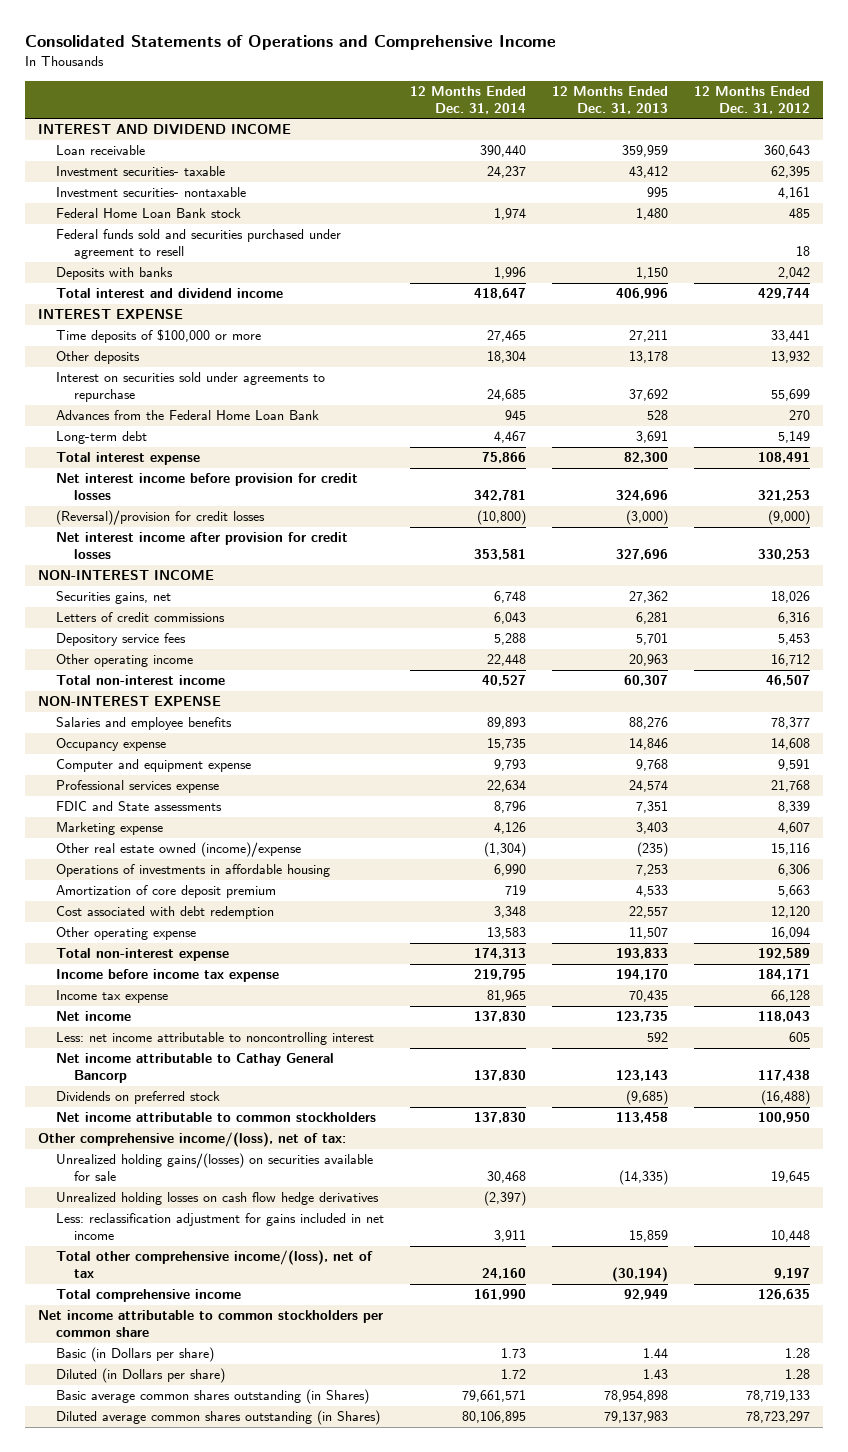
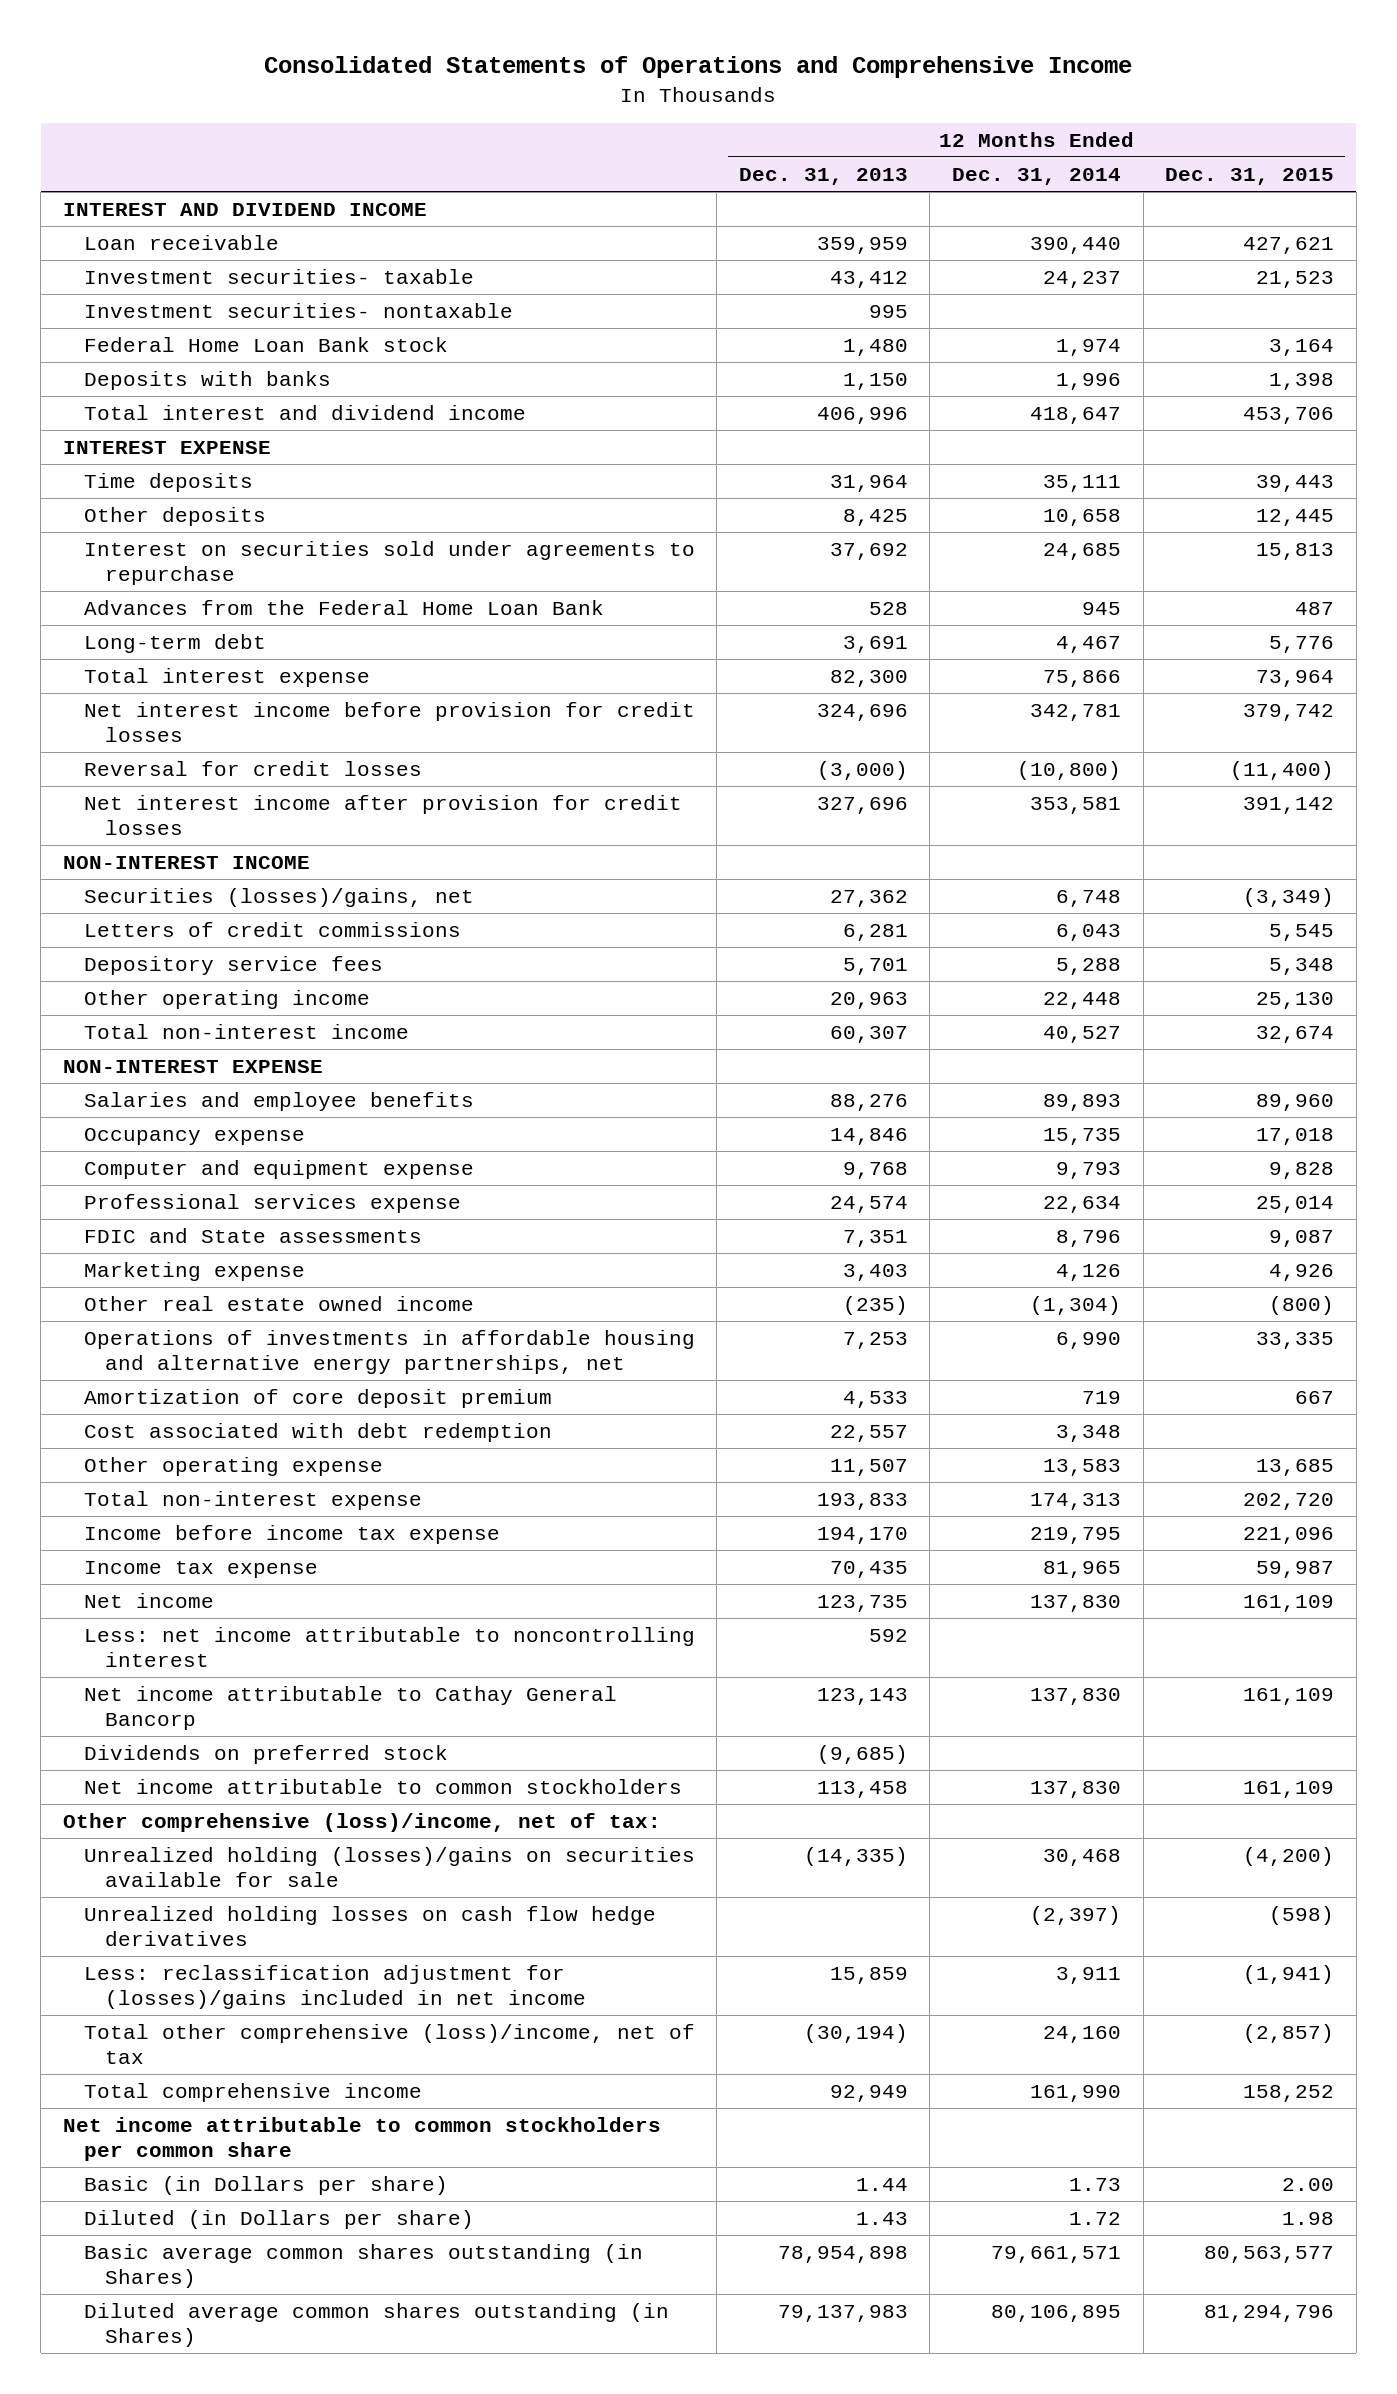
- | 12 Months Ended Dec. 31, 2014 | 12 Months Ended Dec. 31, 2013 | 12 Months Ended Dec. 31, 2012
+ | 12 Months Ended Dec. 31, 2013 | 12 Months Ended Dec. 31, 2014 | 12 Months Ended Dec. 31, 2015
- Federal funds sold and securities purchased under agreement to resell | | | 18
- Time deposits of $100,000 or more | 27,465 | 27,211 | 33,441
- Other deposits | 18,304 | 13,178 | 13,932
+ Time deposits | 31,964 | 35,111 | 39,443
+ Other deposits | 8,425 | 10,658 | 12,445
- (Reversal)/provision for credit losses | (10,800) | (3,000) | (9,000)
+ Reversal for credit losses | (3,000) | (10,800) | (11,400)
- Securities gains, net | 6,748 | 27,362 | 18,026
+ Securities (losses)/gains, net | 27,362 | 6,748 | (3,349)
- Other real estate owned (income)/expense | (1,304) | (235) | 15,116
- Operations of investments in affordable housing | 6,990 | 7,253 | 6,306
+ Other real estate owned income | (235) | (1,304) | (800)
+ Operations of investments in affordable housing and alternative energy partnerships, net | 7,253 | 6,990 | 33,335
- Other comprehensive income/(loss), net of tax:
- Unrealized holding gains/(losses) on securities available for sale | 30,468 | (14,335) | 19,645
+ Other comprehensive (loss)/income, net of tax:
+ Unrealized holding (losses)/gains on securities available for sale | (14,335) | 30,468 | (4,200)
- Less: reclassification adjustment for gains included in net income | 3,911 | 15,859 | 10,448
- Total other comprehensive income/(loss), net of tax | 24,160 | (30,194) | 9,197
+ Less: reclassification adjustment for (losses)/gains included in net income | 15,859 | 3,911 | (1,941)
+ Total other comprehensive (loss)/income, net of tax | (30,194) | 24,160 | (2,857)

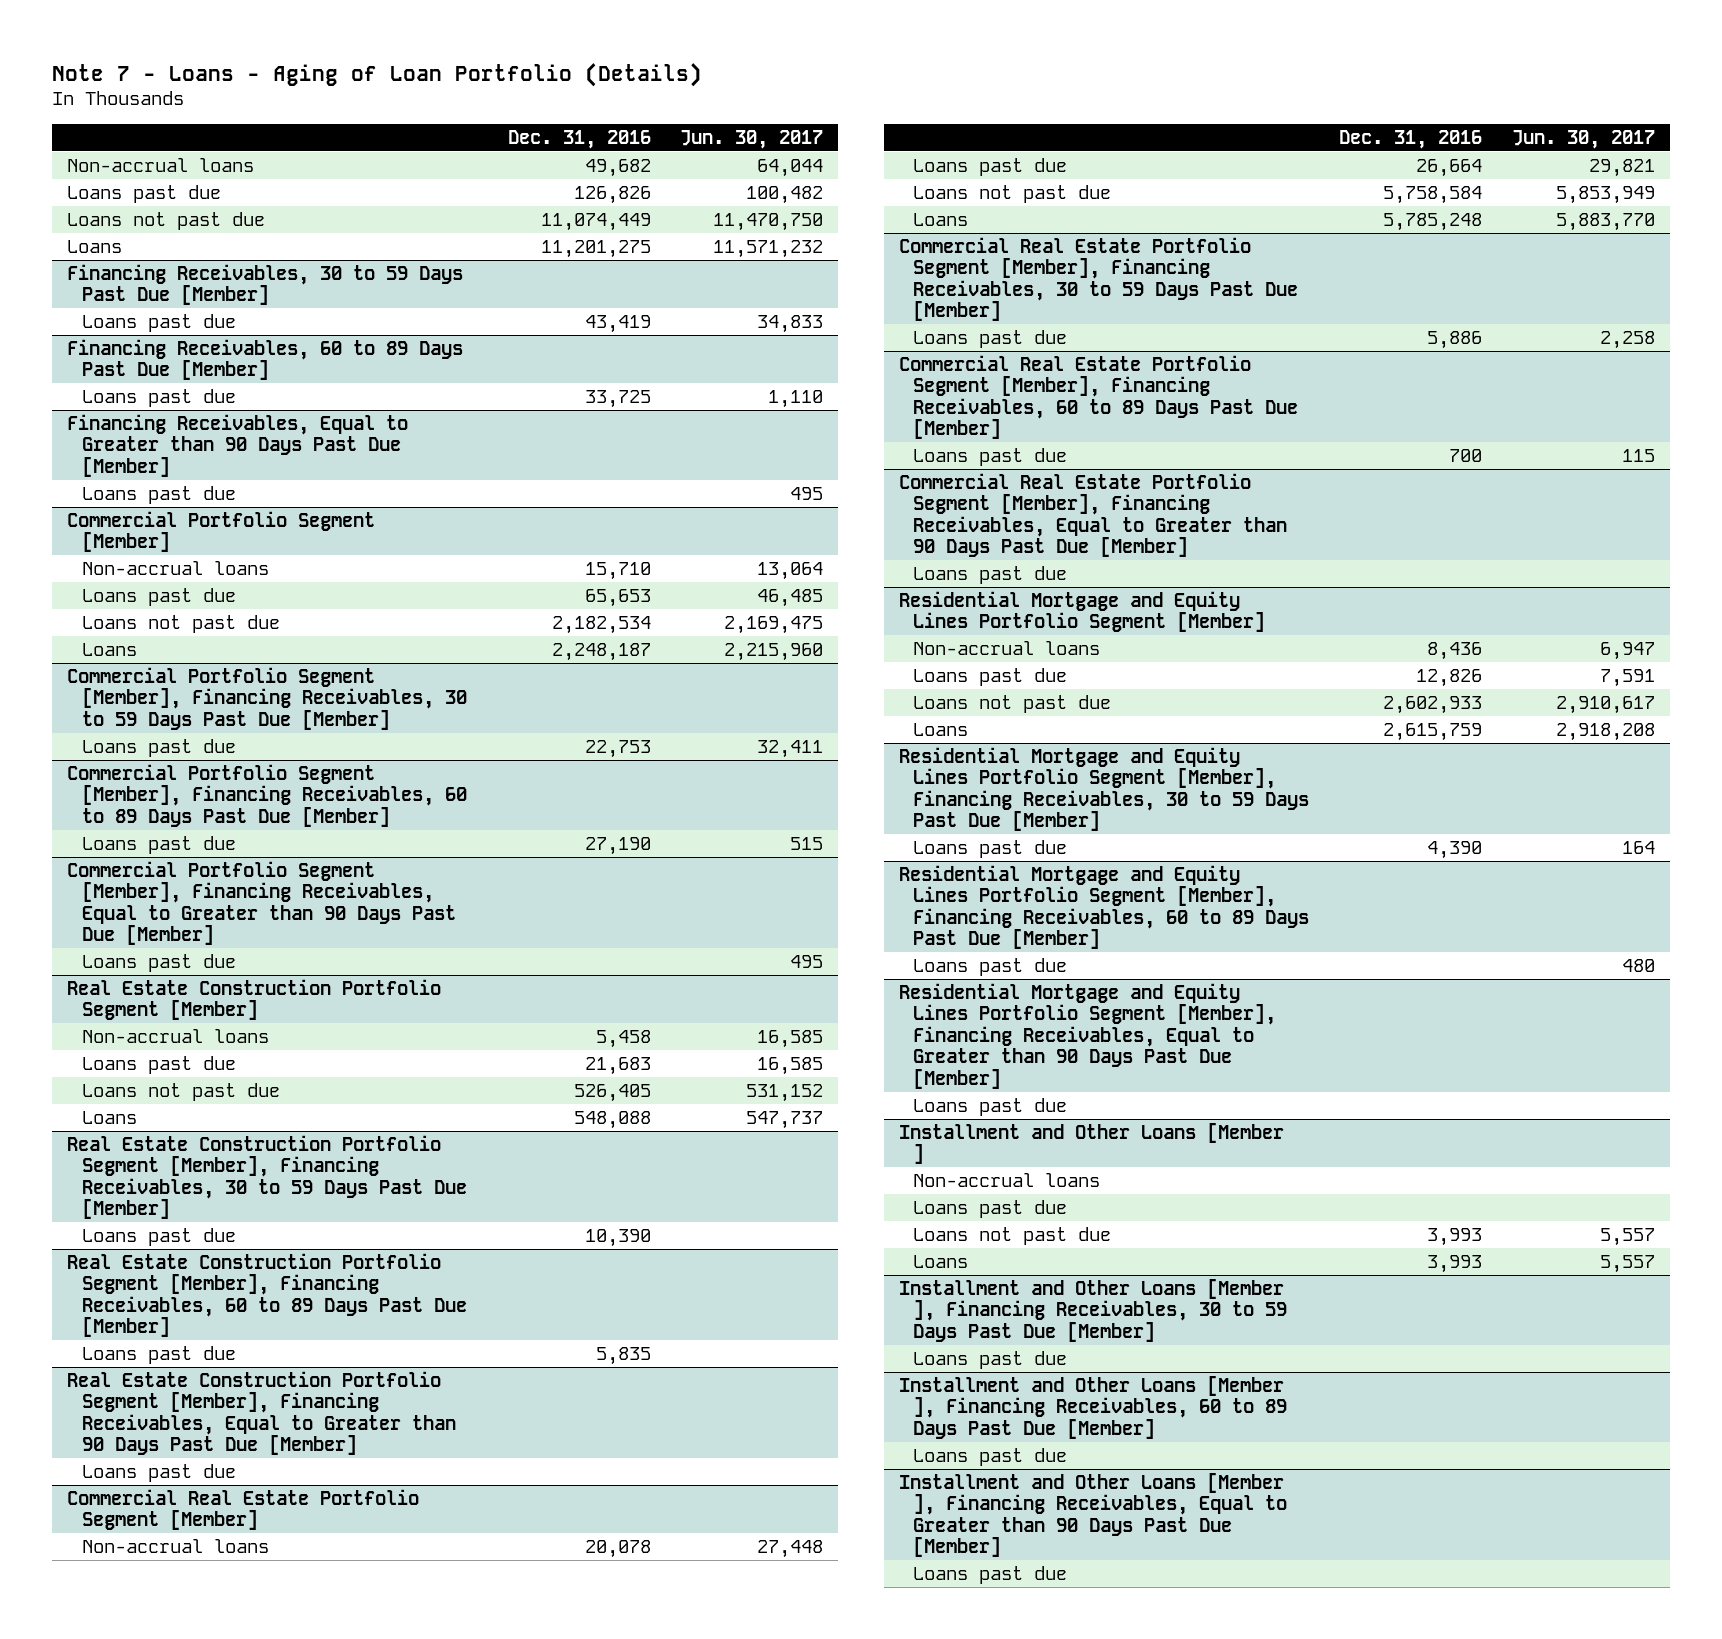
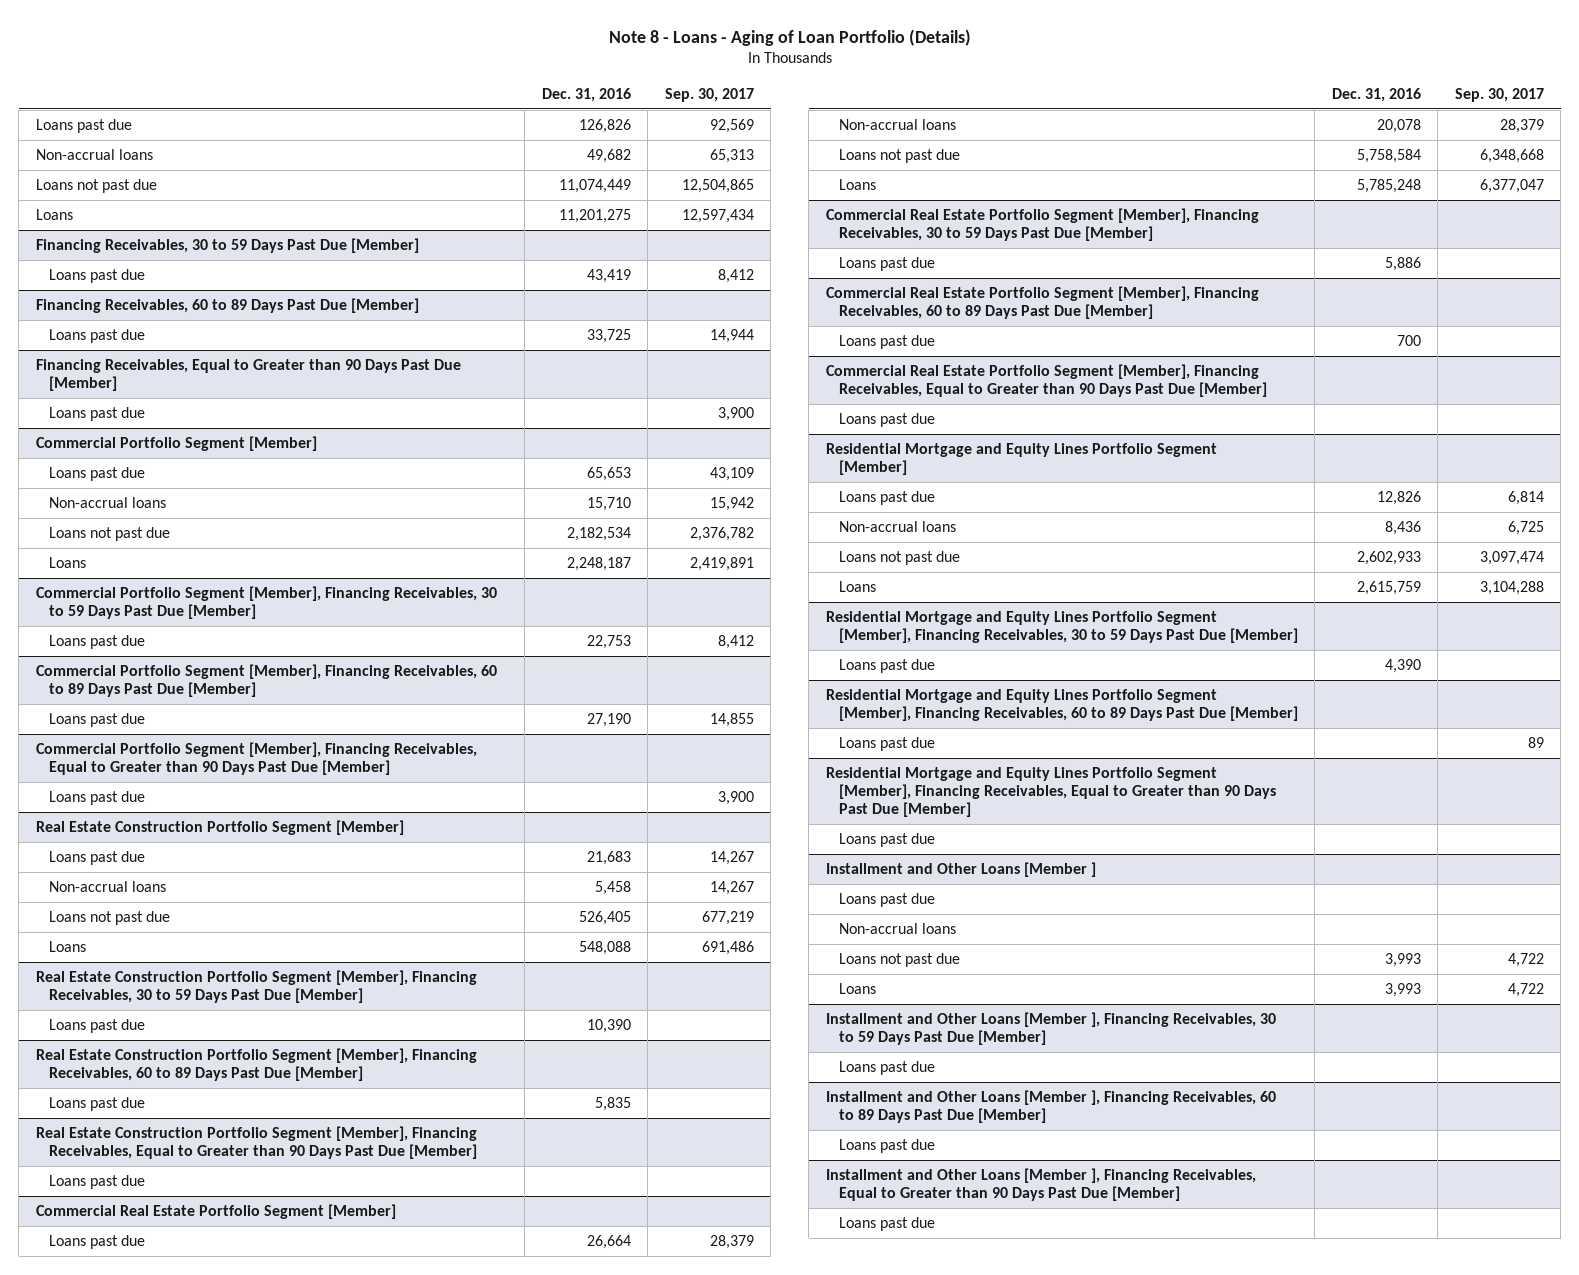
- Note 7 - Loans - Aging of Loan Portfolio (Details)
+ Note 8 - Loans - Aging of Loan Portfolio (Details)
- | Dec. 31, 2016 | Jun. 30, 2017
+ | Dec. 31, 2016 | Sep. 30, 2017
moved down: Non-accrual loans | 49,682 | 65,313
@ Commercial Portfolio Segment [Member]
moved down: Non-accrual loans | 15,710 | 15,942
@ Real Estate Construction Portfolio Segment [Member]
moved down: Non-accrual loans | 5,458 | 14,267
@ Commercial Real Estate Portfolio Segment [Member]
moved down: Non-accrual loans | 20,078 | 28,379
@ Residential Mortgage and Equity Lines Portfolio Segment [Member]
moved down: Non-accrual loans | 8,436 | 6,725
@ Installment and Other Loans [Member ]
moved down: Non-accrual loans

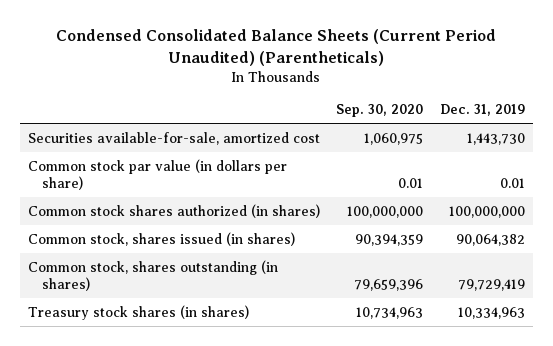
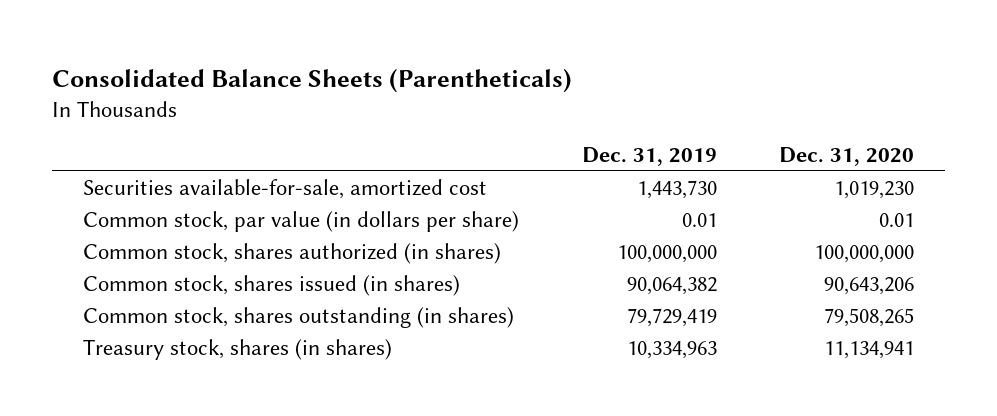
- Condensed Consolidated Balance Sheets (Current Period Unaudited) (Parentheticals)
+ Consolidated Balance Sheets (Parentheticals)
- | Sep. 30, 2020 | Dec. 31, 2019
+ | Dec. 31, 2019 | Dec. 31, 2020
- Common stock par value (in dollars per share) | 0.01 | 0.01
- Common stock shares authorized (in shares) | 100,000,000 | 100,000,000
+ Common stock, par value (in dollars per share) | 0.01 | 0.01
+ Common stock, shares authorized (in shares) | 100,000,000 | 100,000,000
- Treasury stock shares (in shares) | 10,734,963 | 10,334,963
+ Treasury stock, shares (in shares) | 10,334,963 | 11,134,941

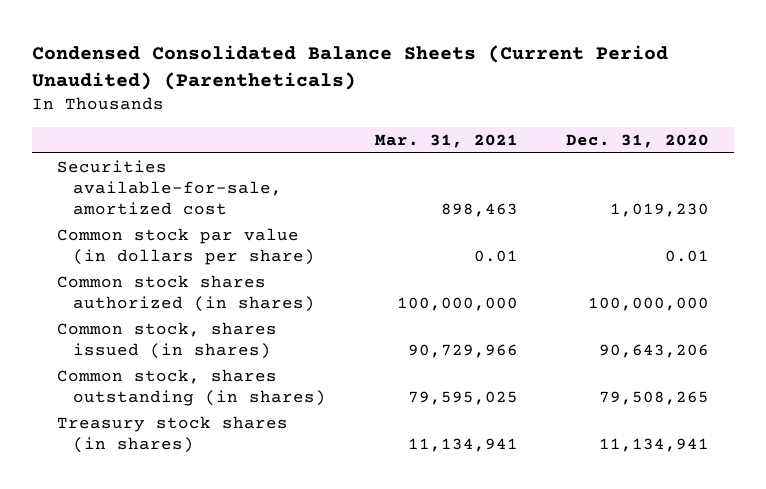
- Consolidated Balance Sheets (Parentheticals)
+ Condensed Consolidated Balance Sheets (Current Period Unaudited) (Parentheticals)
- | Dec. 31, 2019 | Dec. 31, 2020
+ | Mar. 31, 2021 | Dec. 31, 2020
- Common stock, par value (in dollars per share) | 0.01 | 0.01
- Common stock, shares authorized (in shares) | 100,000,000 | 100,000,000
+ Common stock par value (in dollars per share) | 0.01 | 0.01
+ Common stock shares authorized (in shares) | 100,000,000 | 100,000,000
- Treasury stock, shares (in shares) | 10,334,963 | 11,134,941
+ Treasury stock shares (in shares) | 11,134,941 | 11,134,941

